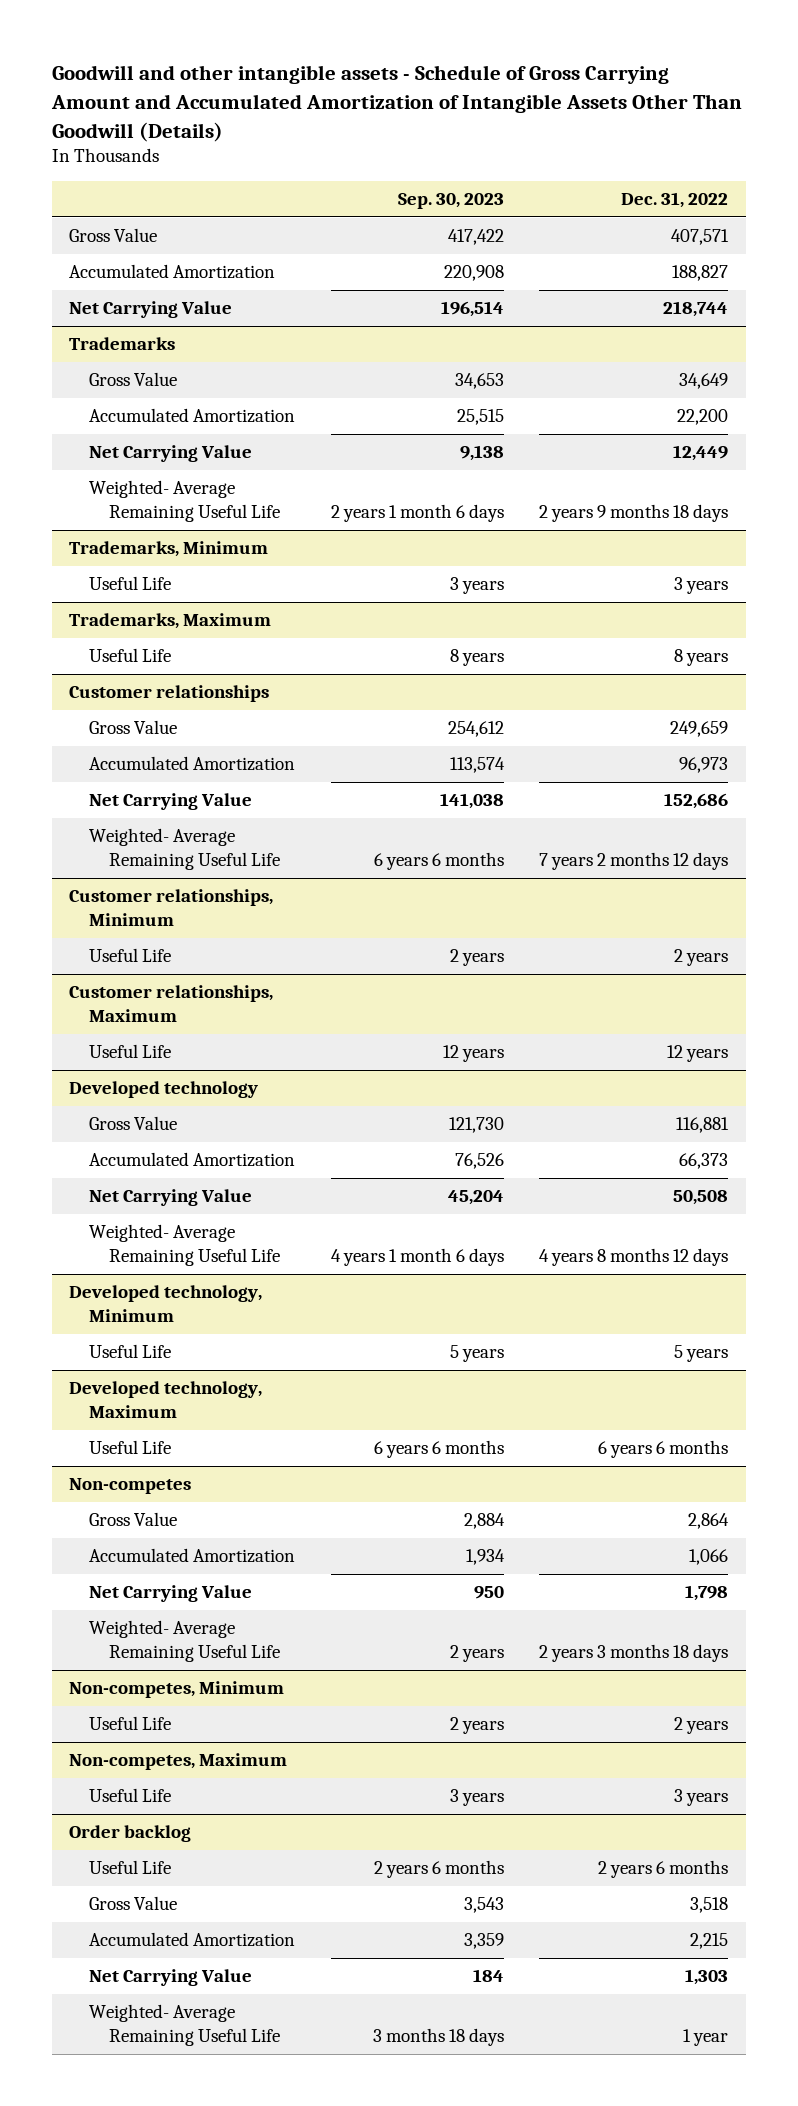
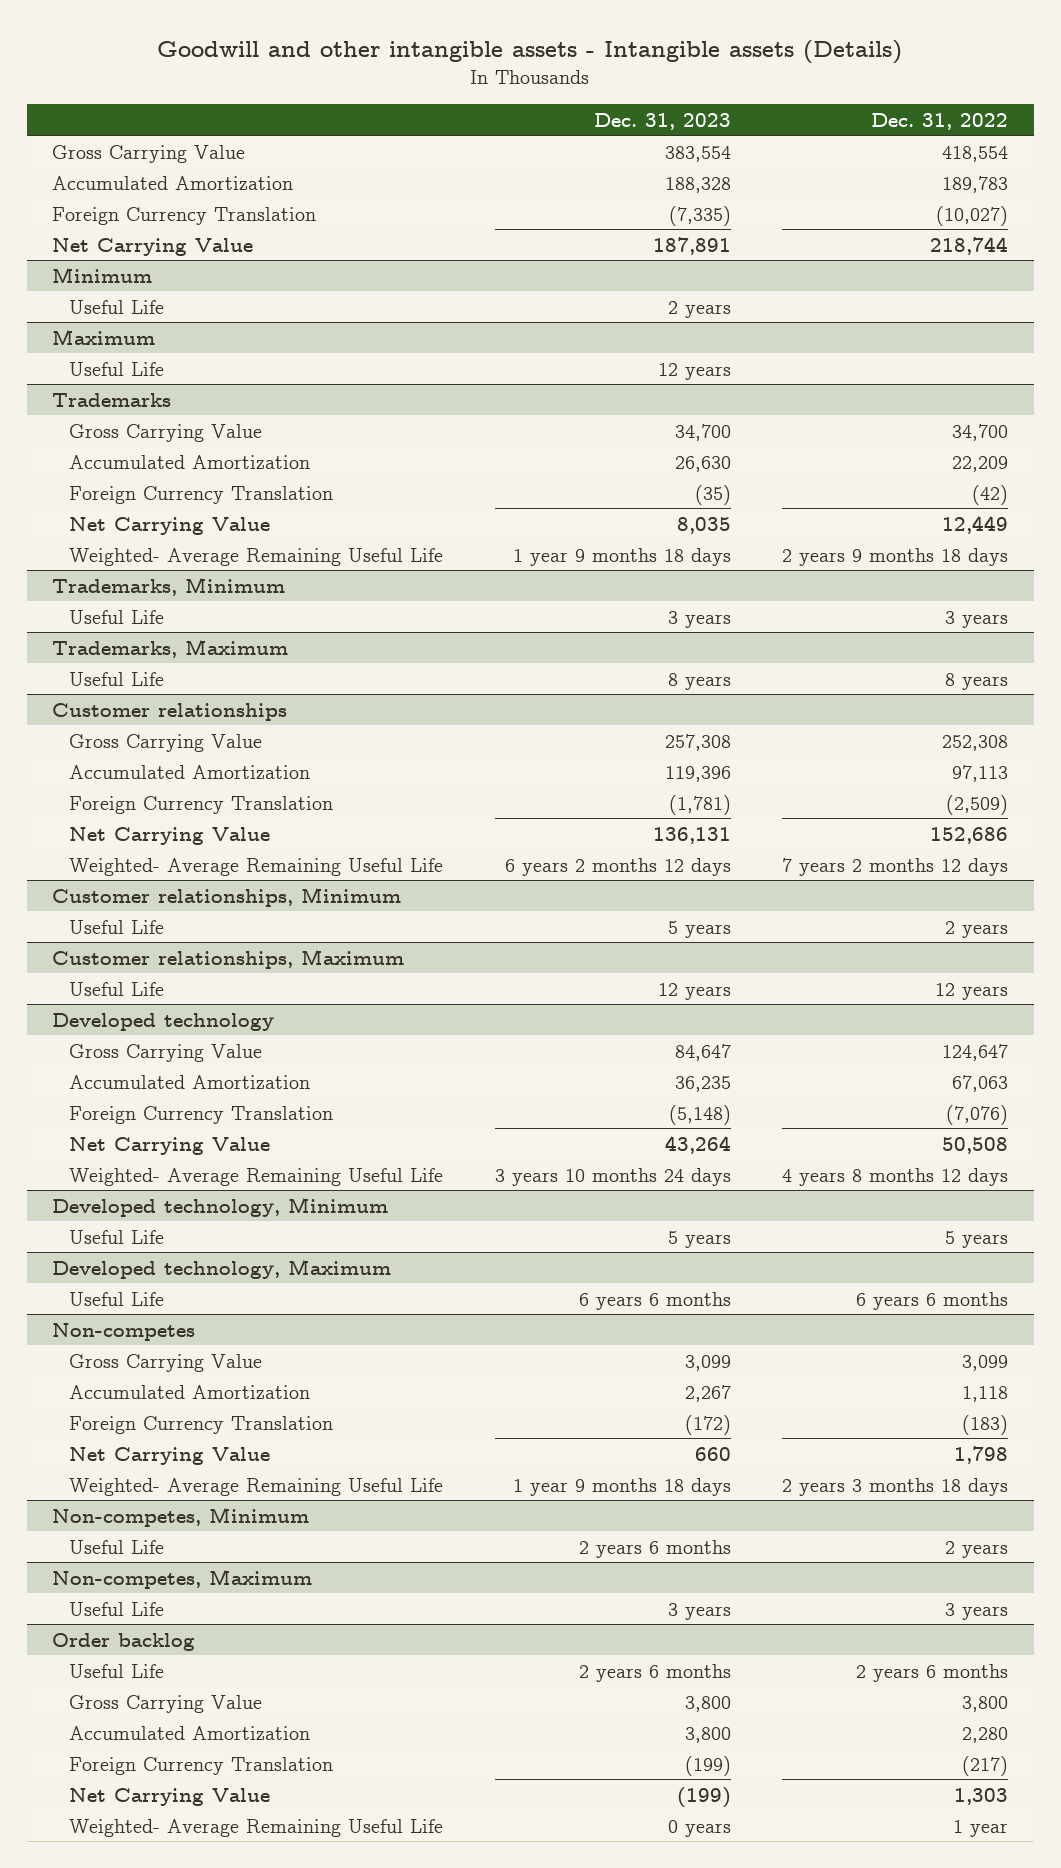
- Goodwill and other intangible assets - Schedule of Gross Carrying Amount and Accumulated Amortization of Intangible Assets Other Than Goodwill (Details)
+ Goodwill and other intangible assets - Intangible assets (Details)
- | Sep. 30, 2023 | Dec. 31, 2022
+ | Dec. 31, 2023 | Dec. 31, 2022
- Gross Value | 417,422 | 407,571
- Accumulated Amortization | 220,908 | 188,827
+ Gross Carrying Value | 383,554 | 418,554
+ Accumulated Amortization | 188,328 | 189,783
+ Foreign Currency Translation | (7,335) | (10,027)
+ Minimum
+ Useful Life | 2 years |
+ Maximum
+ Useful Life | 12 years |
@ Trademarks
- Gross Value | 34,653 | 34,649
- Accumulated Amortization | 25,515 | 22,200
+ Gross Carrying Value | 34,700 | 34,700
+ Accumulated Amortization | 26,630 | 22,209
+ Foreign Currency Translation | (35) | (42)
@ Customer relationships
- Gross Value | 254,612 | 249,659
- Accumulated Amortization | 113,574 | 96,973
+ Gross Carrying Value | 257,308 | 252,308
+ Accumulated Amortization | 119,396 | 97,113
+ Foreign Currency Translation | (1,781) | (2,509)
@ Developed technology
- Gross Value | 121,730 | 116,881
- Accumulated Amortization | 76,526 | 66,373
+ Gross Carrying Value | 84,647 | 124,647
+ Accumulated Amortization | 36,235 | 67,063
+ Foreign Currency Translation | (5,148) | (7,076)
@ Non-competes
- Gross Value | 2,884 | 2,864
- Accumulated Amortization | 1,934 | 1,066
+ Gross Carrying Value | 3,099 | 3,099
+ Accumulated Amortization | 2,267 | 1,118
+ Foreign Currency Translation | (172) | (183)
@ Order backlog
- Gross Value | 3,543 | 3,518
- Accumulated Amortization | 3,359 | 2,215
+ Gross Carrying Value | 3,800 | 3,800
+ Accumulated Amortization | 3,800 | 2,280
+ Foreign Currency Translation | (199) | (217)

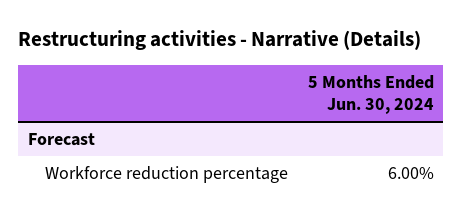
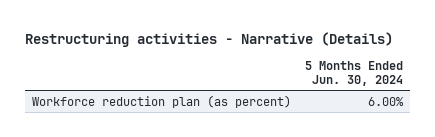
- Forecast
- Workforce reduction percentage | 6.00%
+ Workforce reduction plan (as percent) | 6.00%

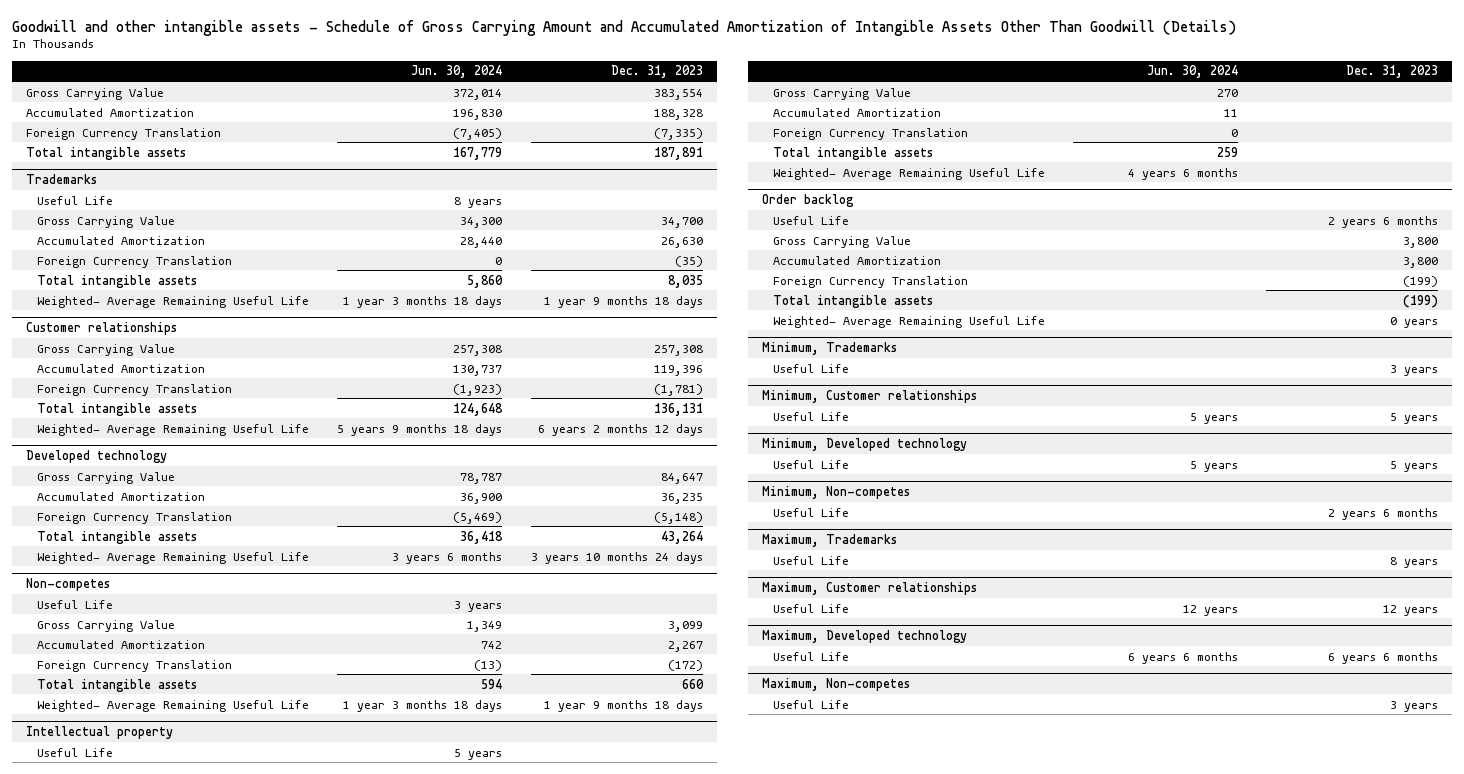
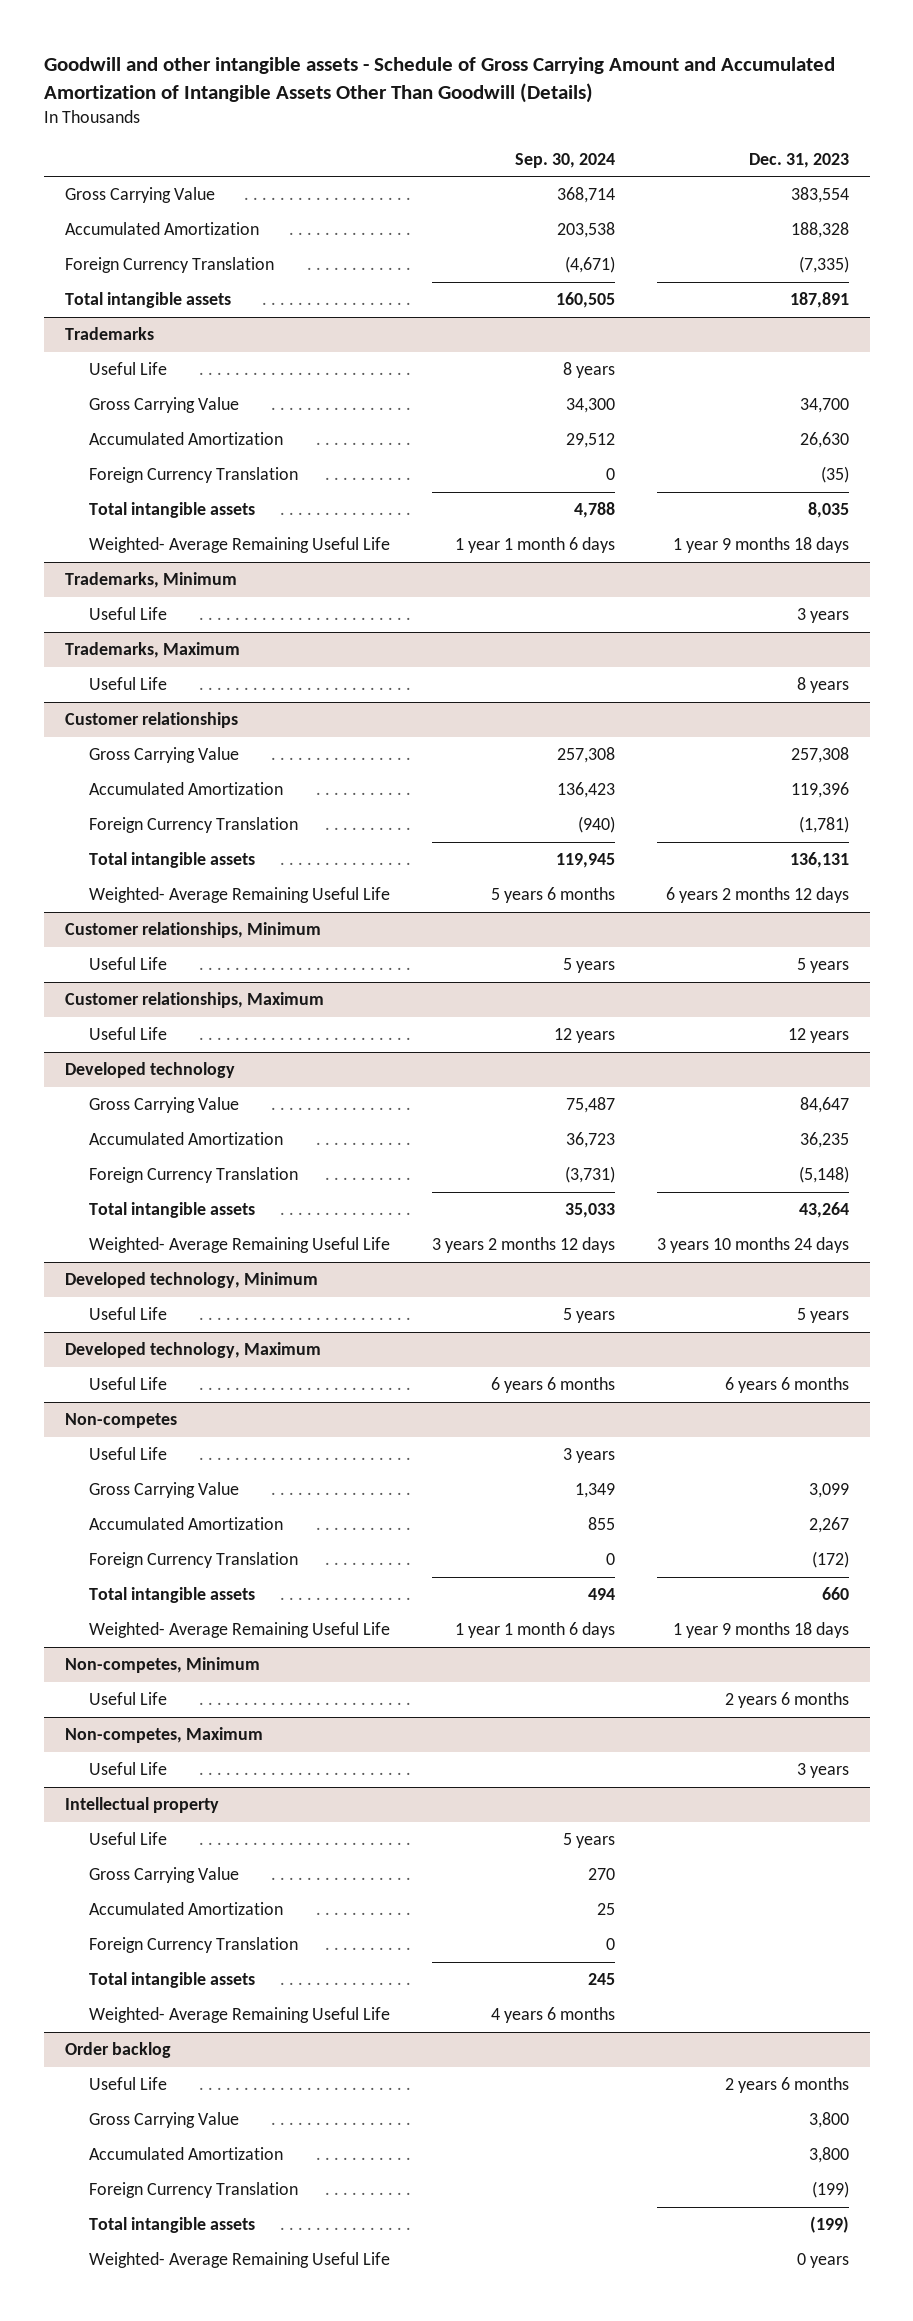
- | Jun. 30, 2024 | Dec. 31, 2023
+ | Sep. 30, 2024 | Dec. 31, 2023
+ Trademarks, Minimum
+ Useful Life | | 3 years
+ Trademarks, Maximum
+ Useful Life | | 8 years
+ Customer relationships, Minimum
+ Useful Life | 5 years | 5 years
+ Customer relationships, Maximum
+ Useful Life | 12 years | 12 years
+ Developed technology, Minimum
+ Useful Life | 5 years | 5 years
+ Developed technology, Maximum
+ Useful Life | 6 years 6 months | 6 years 6 months
+ Non-competes, Minimum
+ Useful Life | | 2 years 6 months
+ Non-competes, Maximum
+ Useful Life | | 3 years
- Minimum, Trademarks
- Useful Life | | 3 years
- Minimum, Customer relationships
- Useful Life | 5 years | 5 years
- Minimum, Developed technology
- Useful Life | 5 years | 5 years
- Minimum, Non-competes
- Useful Life | | 2 years 6 months
- Maximum, Trademarks
- Useful Life | | 8 years
- Maximum, Customer relationships
- Useful Life | 12 years | 12 years
- Maximum, Developed technology
- Useful Life | 6 years 6 months | 6 years 6 months
- Maximum, Non-competes
- Useful Life | | 3 years

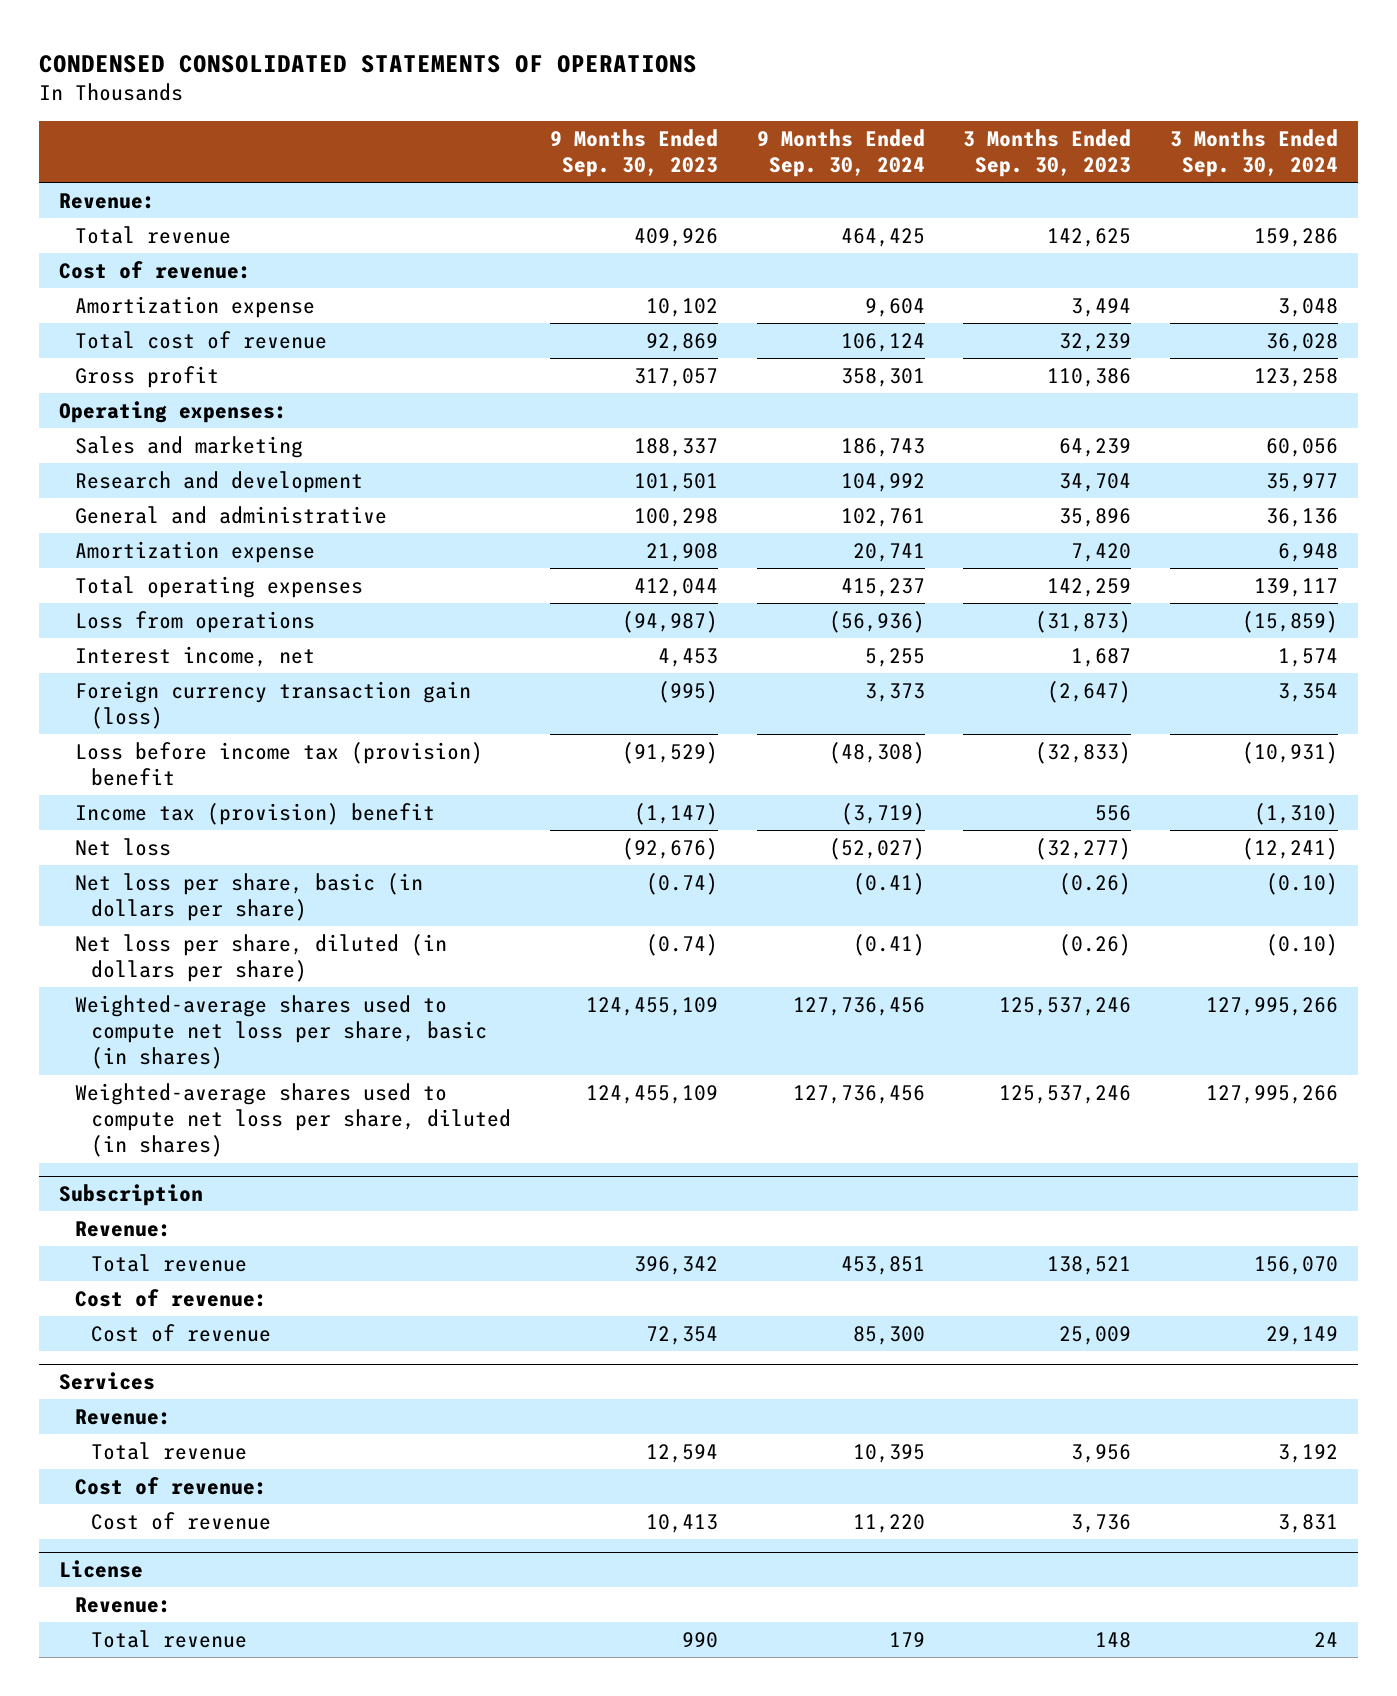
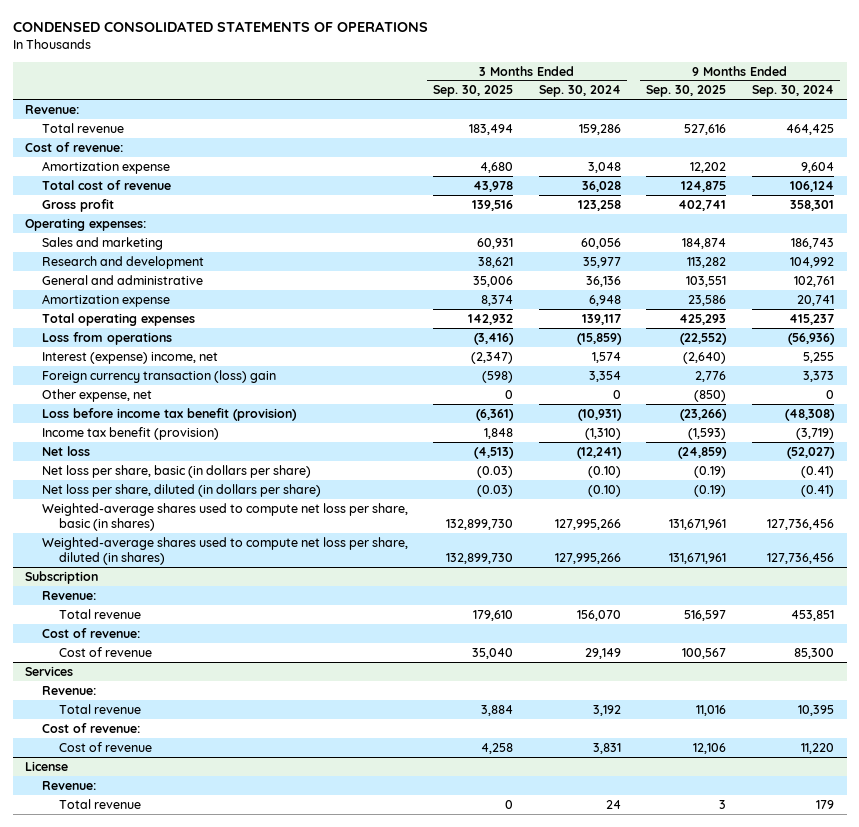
- | 9 Months Ended Sep. 30, 2023 | 9 Months Ended Sep. 30, 2024 | 3 Months Ended Sep. 30, 2023 | 3 Months Ended Sep. 30, 2024
+ | 3 Months Ended Sep. 30, 2025 | 3 Months Ended Sep. 30, 2024 | 9 Months Ended Sep. 30, 2025 | 9 Months Ended Sep. 30, 2024
- Interest income, net | 4,453 | 5,255 | 1,687 | 1,574
- Foreign currency transaction gain (loss) | (995) | 3,373 | (2,647) | 3,354
- Loss before income tax (provision) benefit | (91,529) | (48,308) | (32,833) | (10,931)
- Income tax (provision) benefit | (1,147) | (3,719) | 556 | (1,310)
+ Interest (expense) income, net | (2,347) | 1,574 | (2,640) | 5,255
+ Foreign currency transaction (loss) gain | (598) | 3,354 | 2,776 | 3,373
+ Other expense, net | 0 | 0 | (850) | 0
+ Loss before income tax benefit (provision) | (6,361) | (10,931) | (23,266) | (48,308)
+ Income tax benefit (provision) | 1,848 | (1,310) | (1,593) | (3,719)

